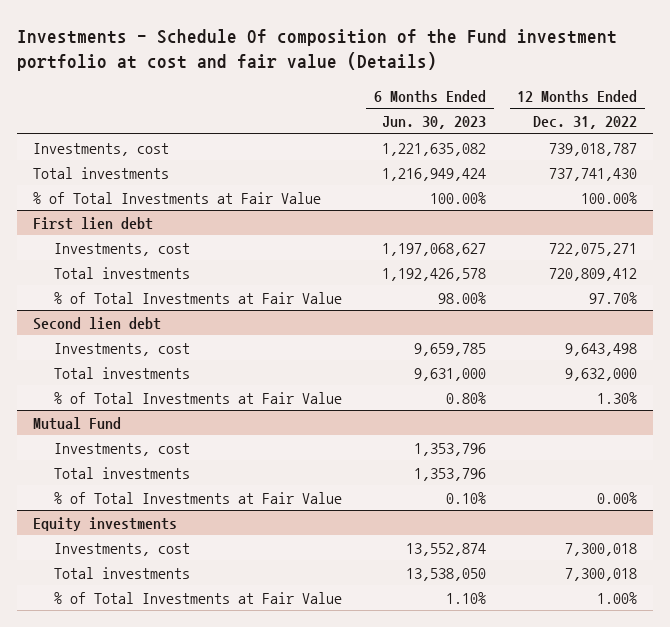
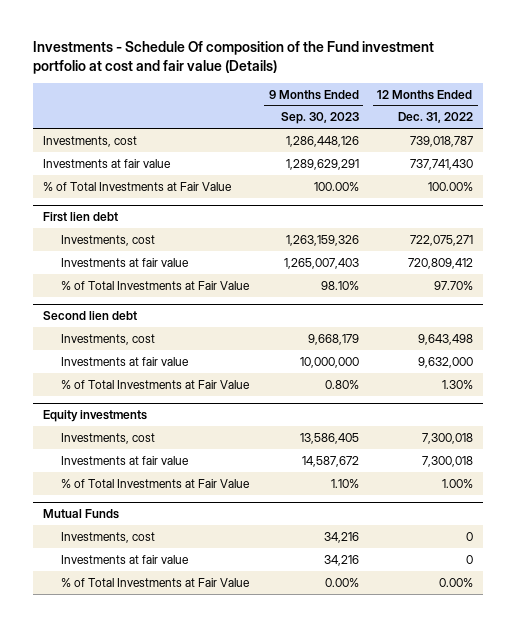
- | 6 Months Ended Jun. 30, 2023 | 12 Months Ended Dec. 31, 2022
+ | 9 Months Ended Sep. 30, 2023 | 12 Months Ended Dec. 31, 2022
- Total investments | 1,216,949,424 | 737,741,430
+ Investments at fair value | 1,289,629,291 | 737,741,430
@ First lien debt
- Total investments | 1,192,426,578 | 720,809,412
+ Investments at fair value | 1,265,007,403 | 720,809,412
@ Second lien debt
- Total investments | 9,631,000 | 9,632,000
+ Investments at fair value | 10,000,000 | 9,632,000
- Mutual Fund
- Investments, cost | 1,353,796 |
- Total investments | 1,353,796 |
- % of Total Investments at Fair Value | 0.10% | 0.00%
@ Equity investments
- Total investments | 13,538,050 | 7,300,018
+ Investments at fair value | 14,587,672 | 7,300,018
+ Mutual Funds
+ Investments, cost | 34,216 | 0
+ Investments at fair value | 34,216 | 0
+ % of Total Investments at Fair Value | 0.00% | 0.00%

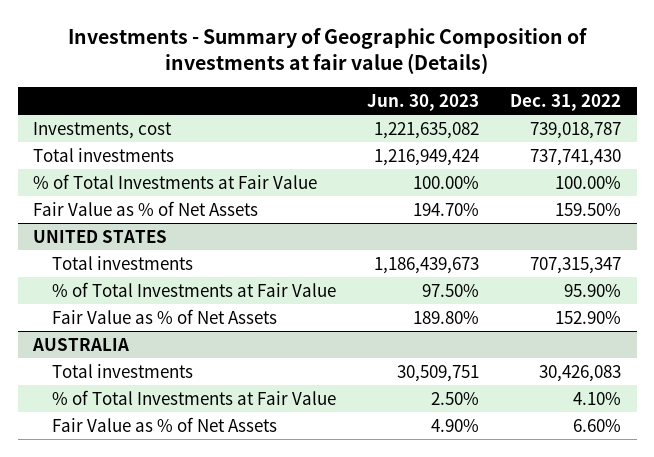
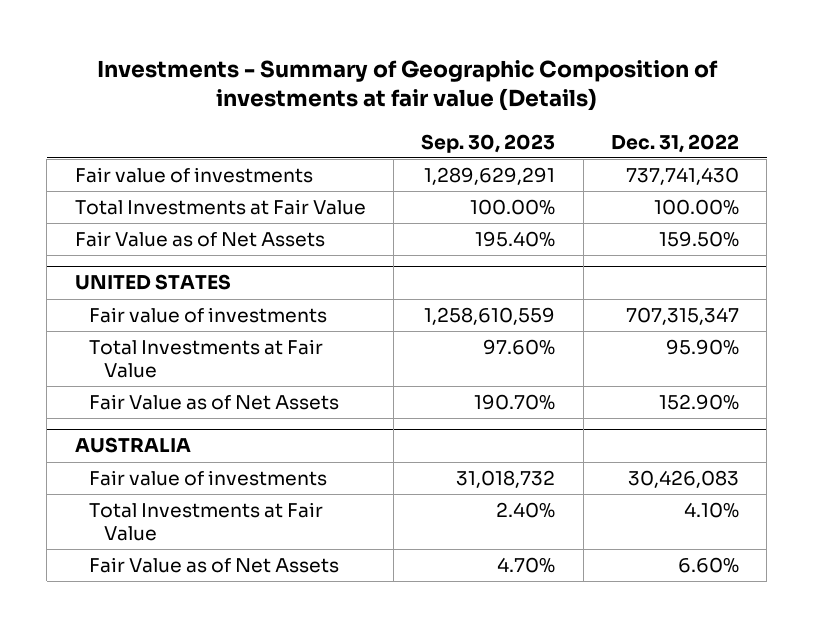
- | Jun. 30, 2023 | Dec. 31, 2022
+ | Sep. 30, 2023 | Dec. 31, 2022
- Investments, cost | 1,221,635,082 | 739,018,787
- Total investments | 1,216,949,424 | 737,741,430
- % of Total Investments at Fair Value | 100.00% | 100.00%
- Fair Value as % of Net Assets | 194.70% | 159.50%
+ Fair value of investments | 1,289,629,291 | 737,741,430
+ Total Investments at Fair Value | 100.00% | 100.00%
+ Fair Value as of Net Assets | 195.40% | 159.50%
@ UNITED STATES
- Total investments | 1,186,439,673 | 707,315,347
- % of Total Investments at Fair Value | 97.50% | 95.90%
- Fair Value as % of Net Assets | 189.80% | 152.90%
+ Fair value of investments | 1,258,610,559 | 707,315,347
+ Total Investments at Fair Value | 97.60% | 95.90%
+ Fair Value as of Net Assets | 190.70% | 152.90%
@ AUSTRALIA
- Total investments | 30,509,751 | 30,426,083
- % of Total Investments at Fair Value | 2.50% | 4.10%
- Fair Value as % of Net Assets | 4.90% | 6.60%
+ Fair value of investments | 31,018,732 | 30,426,083
+ Total Investments at Fair Value | 2.40% | 4.10%
+ Fair Value as of Net Assets | 4.70% | 6.60%

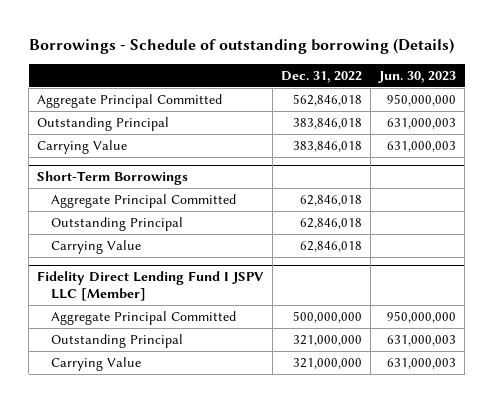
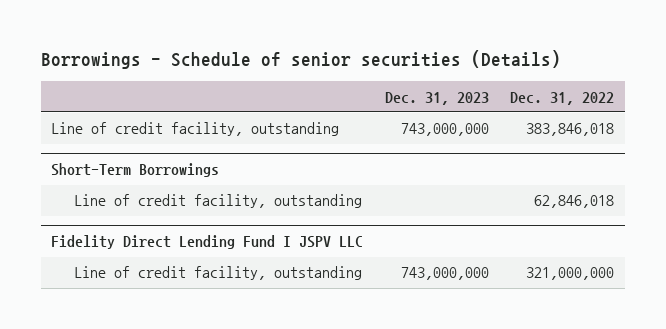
- Borrowings - Schedule of outstanding borrowing (Details)
+ Borrowings - Schedule of senior securities (Details)
- | Dec. 31, 2022 | Jun. 30, 2023
+ | Dec. 31, 2023 | Dec. 31, 2022
- Aggregate Principal Committed | 562,846,018 | 950,000,000
- Outstanding Principal | 383,846,018 | 631,000,003
- Carrying Value | 383,846,018 | 631,000,003
+ Line of credit facility, outstanding | 743,000,000 | 383,846,018
@ Short-Term Borrowings
- Aggregate Principal Committed | 62,846,018 |
- Outstanding Principal | 62,846,018 |
- Carrying Value | 62,846,018 |
- Fidelity Direct Lending Fund I JSPV LLC [Member]
- Aggregate Principal Committed | 500,000,000 | 950,000,000
- Outstanding Principal | 321,000,000 | 631,000,003
- Carrying Value | 321,000,000 | 631,000,003
@ Short-Term Borrowings
+ Line of credit facility, outstanding | | 62,846,018
+ Fidelity Direct Lending Fund I JSPV LLC
+ Line of credit facility, outstanding | 743,000,000 | 321,000,000

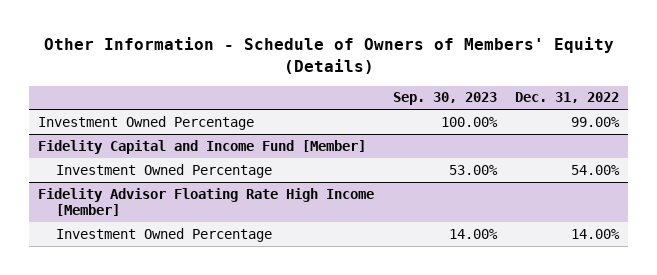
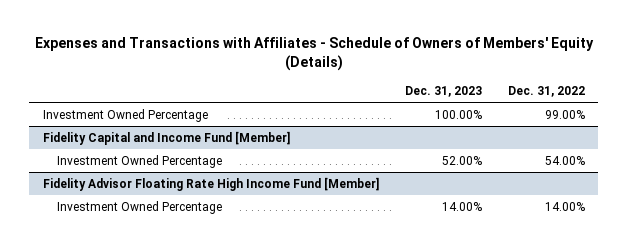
- Other Information - Schedule of Owners of Members' Equity (Details)
+ Expenses and Transactions with Affiliates - Schedule of Owners of Members' Equity (Details)
- | Sep. 30, 2023 | Dec. 31, 2022
+ | Dec. 31, 2023 | Dec. 31, 2022
- Fidelity Advisor Floating Rate High Income [Member]
+ Fidelity Advisor Floating Rate High Income Fund [Member]

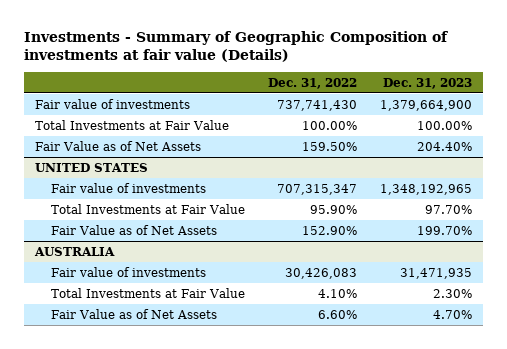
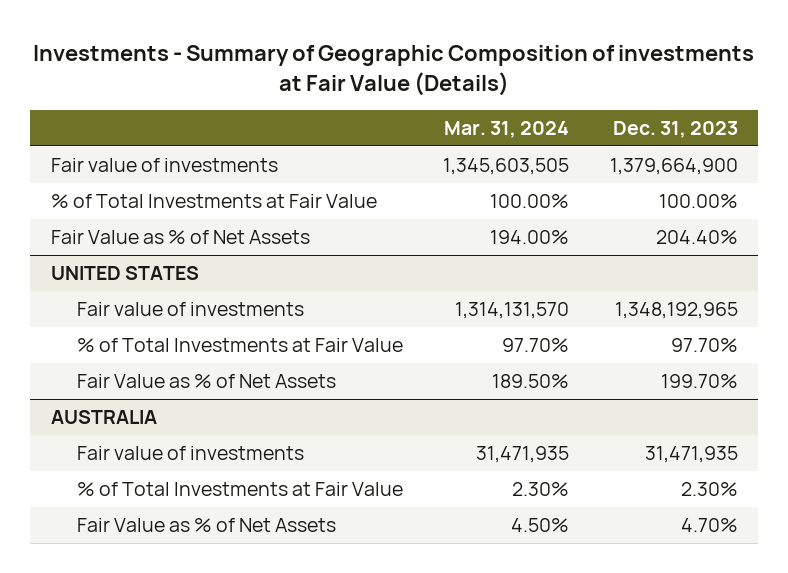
- Investments - Summary of Geographic Composition of investments at fair value (Details)
+ Investments - Summary of Geographic Composition of investments at Fair Value (Details)
- | Dec. 31, 2022 | Dec. 31, 2023
+ | Mar. 31, 2024 | Dec. 31, 2023
- Total Investments at Fair Value | 100.00% | 100.00%
- Fair Value as of Net Assets | 159.50% | 204.40%
+ % of Total Investments at Fair Value | 100.00% | 100.00%
+ Fair Value as % of Net Assets | 194.00% | 204.40%
@ UNITED STATES
- Total Investments at Fair Value | 95.90% | 97.70%
- Fair Value as of Net Assets | 152.90% | 199.70%
+ % of Total Investments at Fair Value | 97.70% | 97.70%
+ Fair Value as % of Net Assets | 189.50% | 199.70%
@ AUSTRALIA
- Total Investments at Fair Value | 4.10% | 2.30%
- Fair Value as of Net Assets | 6.60% | 4.70%
+ % of Total Investments at Fair Value | 2.30% | 2.30%
+ Fair Value as % of Net Assets | 4.50% | 4.70%

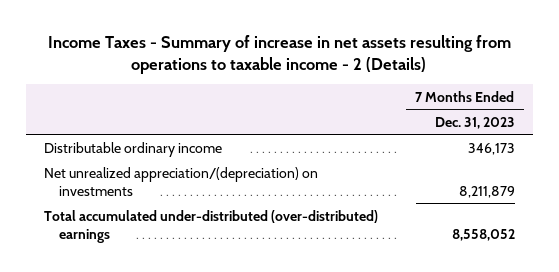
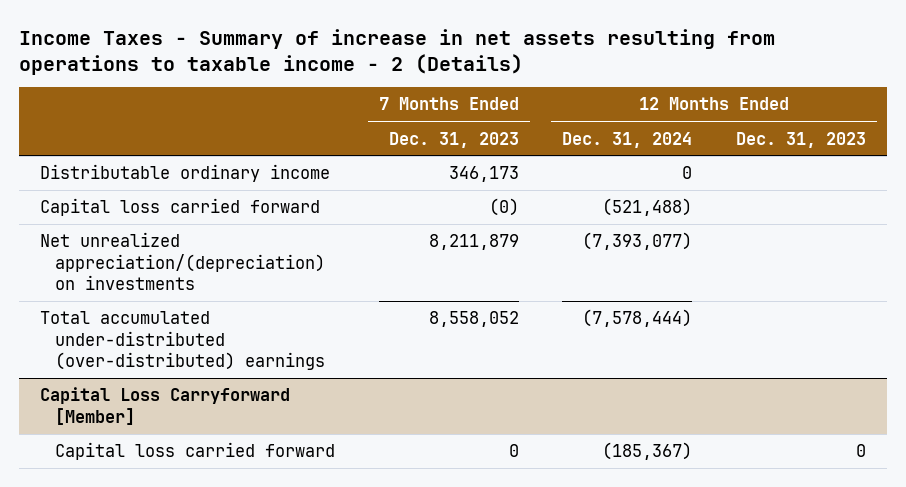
- | 7 Months Ended Dec. 31, 2023
+ | 7 Months Ended Dec. 31, 2023 | 12 Months Ended Dec. 31, 2024 | 12 Months Ended Dec. 31, 2023
+ Capital loss carried forward | (0) | (521,488) |
+ Capital Loss Carryforward [Member]
+ Capital loss carried forward | 0 | (185,367) | 0

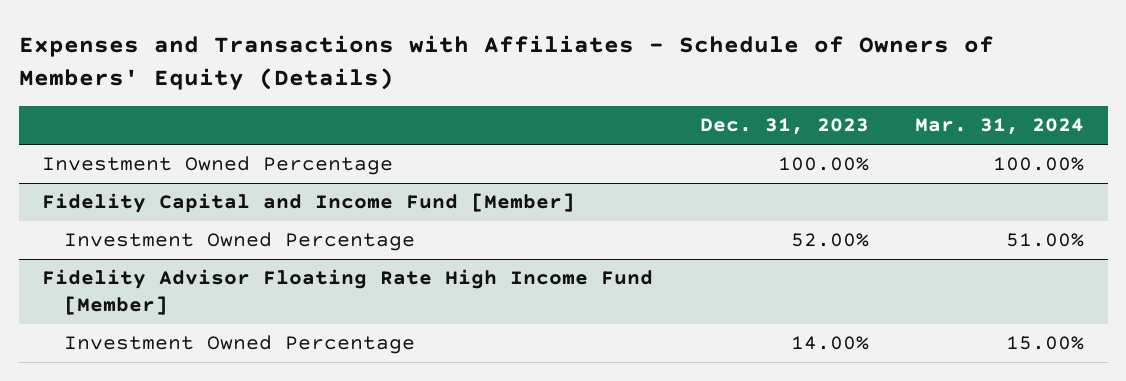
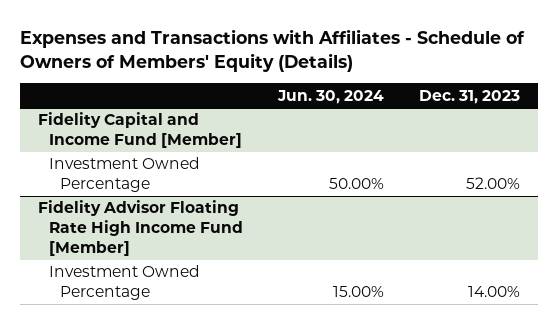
- | Dec. 31, 2023 | Mar. 31, 2024
+ | Jun. 30, 2024 | Dec. 31, 2023
- Investment Owned Percentage | 100.00% | 100.00%

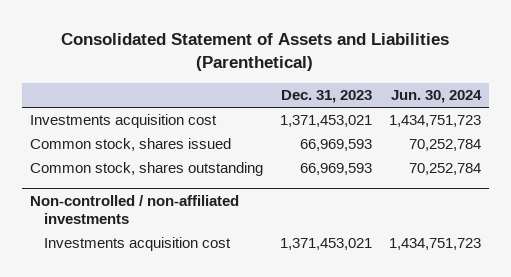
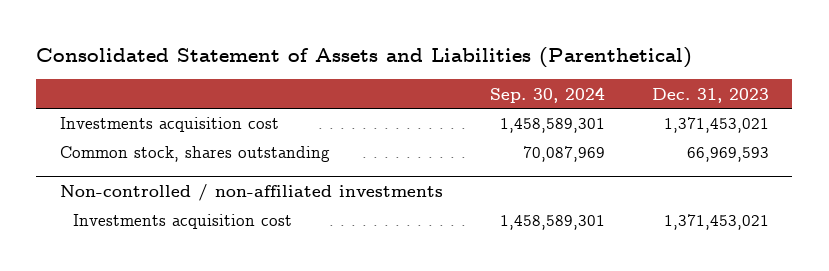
- | Dec. 31, 2023 | Jun. 30, 2024
+ | Sep. 30, 2024 | Dec. 31, 2023
- Common stock, shares issued | 66,969,593 | 70,252,784

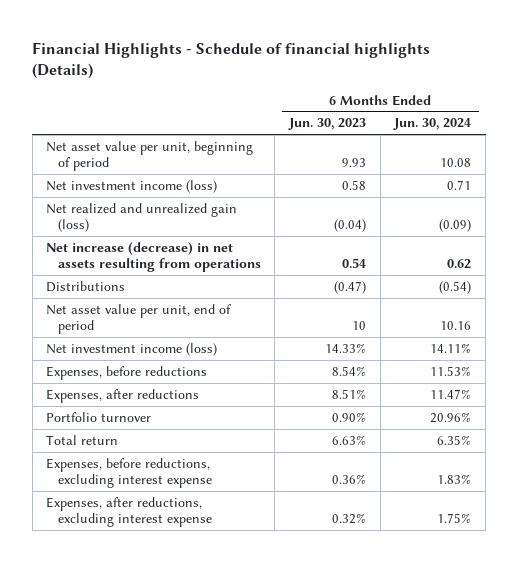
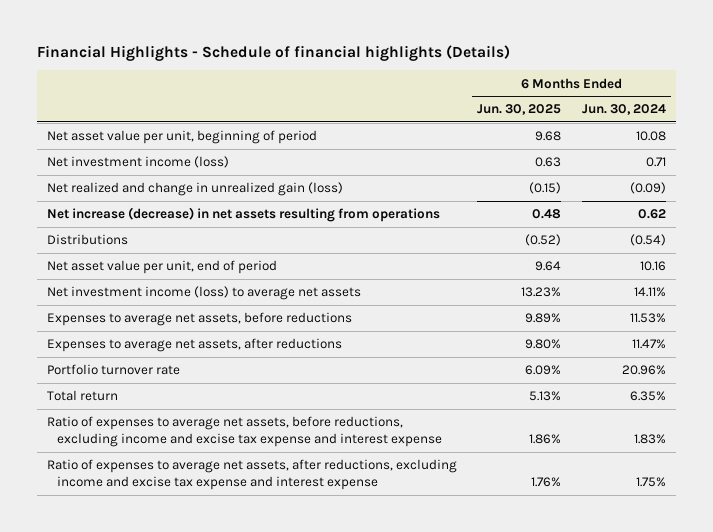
- | 6 Months Ended Jun. 30, 2023 | 6 Months Ended Jun. 30, 2024
+ | 6 Months Ended Jun. 30, 2025 | 6 Months Ended Jun. 30, 2024
- Net realized and unrealized gain (loss) | (0.04) | (0.09)
+ Net realized and change in unrealized gain (loss) | (0.15) | (0.09)
- Net investment income (loss) | 14.33% | 14.11%
- Expenses, before reductions | 8.54% | 11.53%
- Expenses, after reductions | 8.51% | 11.47%
- Portfolio turnover | 0.90% | 20.96%
+ Net investment income (loss) to average net assets | 13.23% | 14.11%
+ Expenses to average net assets, before reductions | 9.89% | 11.53%
+ Expenses to average net assets, after reductions | 9.80% | 11.47%
+ Portfolio turnover rate | 6.09% | 20.96%
- Expenses, before reductions, excluding interest expense | 0.36% | 1.83%
- Expenses, after reductions, excluding interest expense | 0.32% | 1.75%
+ Ratio of expenses to average net assets, before reductions, excluding income and excise tax expense and interest expense | 1.86% | 1.83%
+ Ratio of expenses to average net assets, after reductions, excluding income and excise tax expense and interest expense | 1.76% | 1.75%

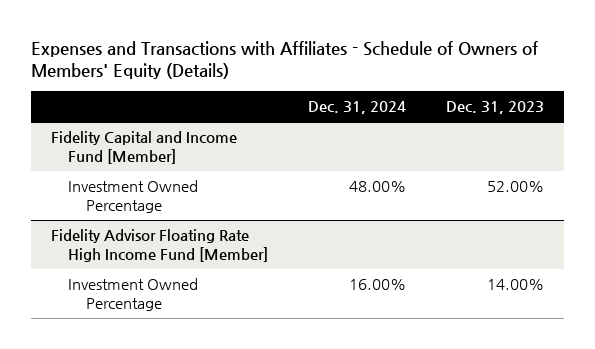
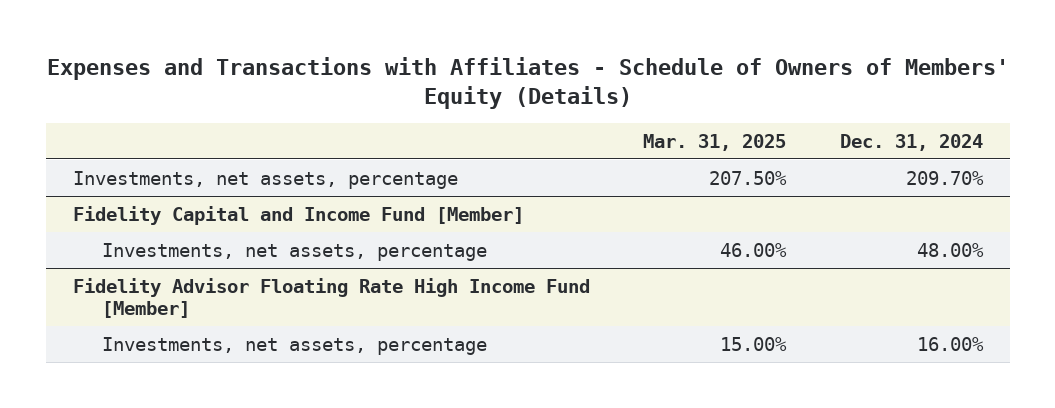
- | Dec. 31, 2024 | Dec. 31, 2023
+ | Mar. 31, 2025 | Dec. 31, 2024
+ Investments, net assets, percentage | 207.50% | 209.70%
@ Fidelity Capital and Income Fund [Member]
- Investment Owned Percentage | 48.00% | 52.00%
+ Investments, net assets, percentage | 46.00% | 48.00%
@ Fidelity Advisor Floating Rate High Income Fund [Member]
- Investment Owned Percentage | 16.00% | 14.00%
+ Investments, net assets, percentage | 15.00% | 16.00%

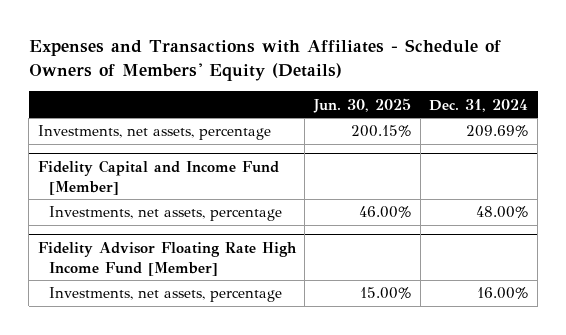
- | Mar. 31, 2025 | Dec. 31, 2024
+ | Jun. 30, 2025 | Dec. 31, 2024
- Investments, net assets, percentage | 207.50% | 209.70%
+ Investments, net assets, percentage | 200.15% | 209.69%

